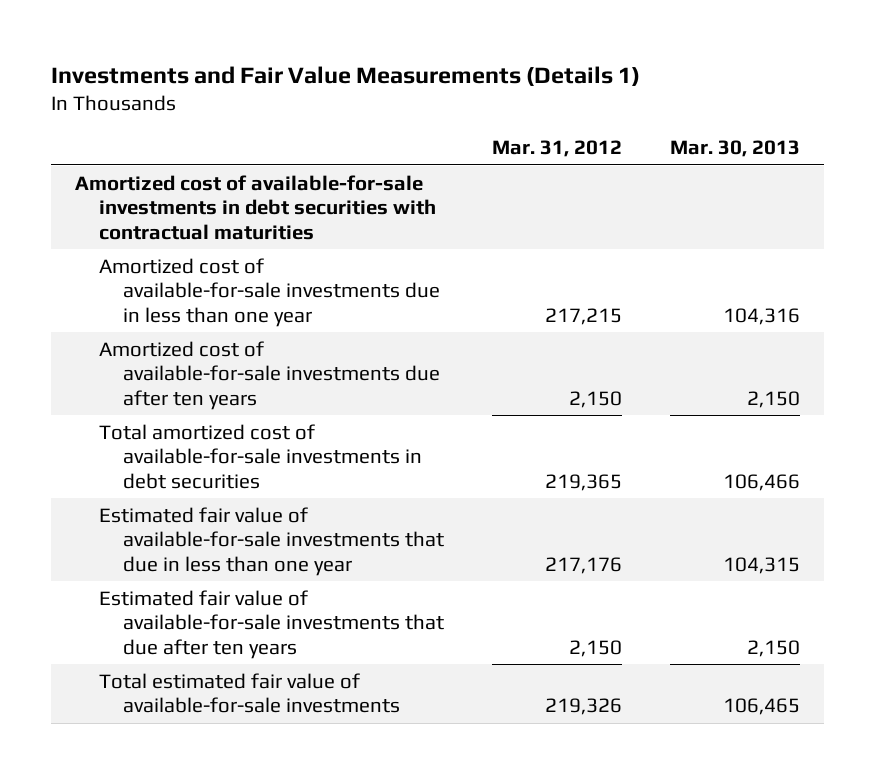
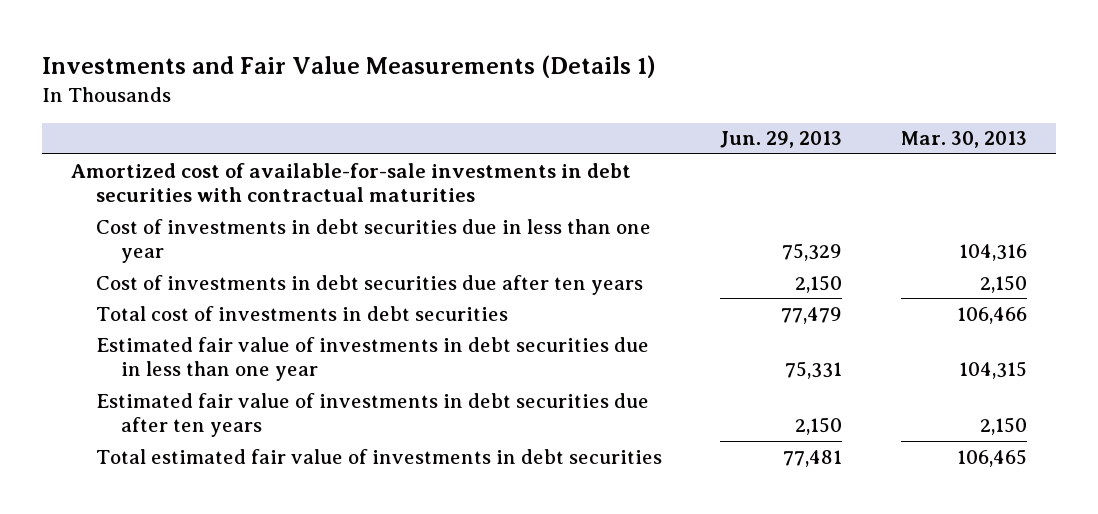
- | Mar. 31, 2012 | Mar. 30, 2013
+ | Jun. 29, 2013 | Mar. 30, 2013
- Amortized cost of available-for-sale investments due in less than one year | 217,215 | 104,316
- Amortized cost of available-for-sale investments due after ten years | 2,150 | 2,150
- Total amortized cost of available-for-sale investments in debt securities | 219,365 | 106,466
- Estimated fair value of available-for-sale investments that due in less than one year | 217,176 | 104,315
- Estimated fair value of available-for-sale investments that due after ten years | 2,150 | 2,150
- Total estimated fair value of available-for-sale investments | 219,326 | 106,465
+ Cost of investments in debt securities due in less than one year | 75,329 | 104,316
+ Cost of investments in debt securities due after ten years | 2,150 | 2,150
+ Total cost of investments in debt securities | 77,479 | 106,466
+ Estimated fair value of investments in debt securities due in less than one year | 75,331 | 104,315
+ Estimated fair value of investments in debt securities due after ten years | 2,150 | 2,150
+ Total estimated fair value of investments in debt securities | 77,481 | 106,465

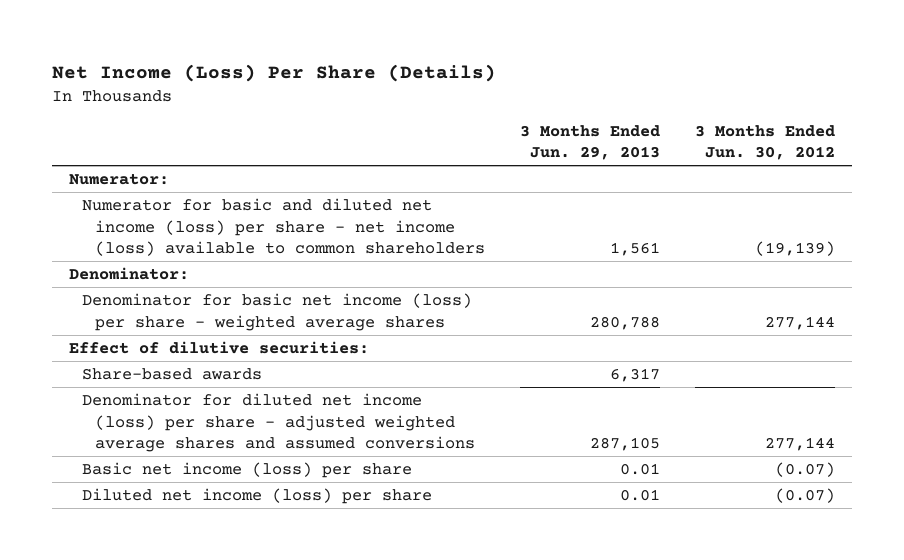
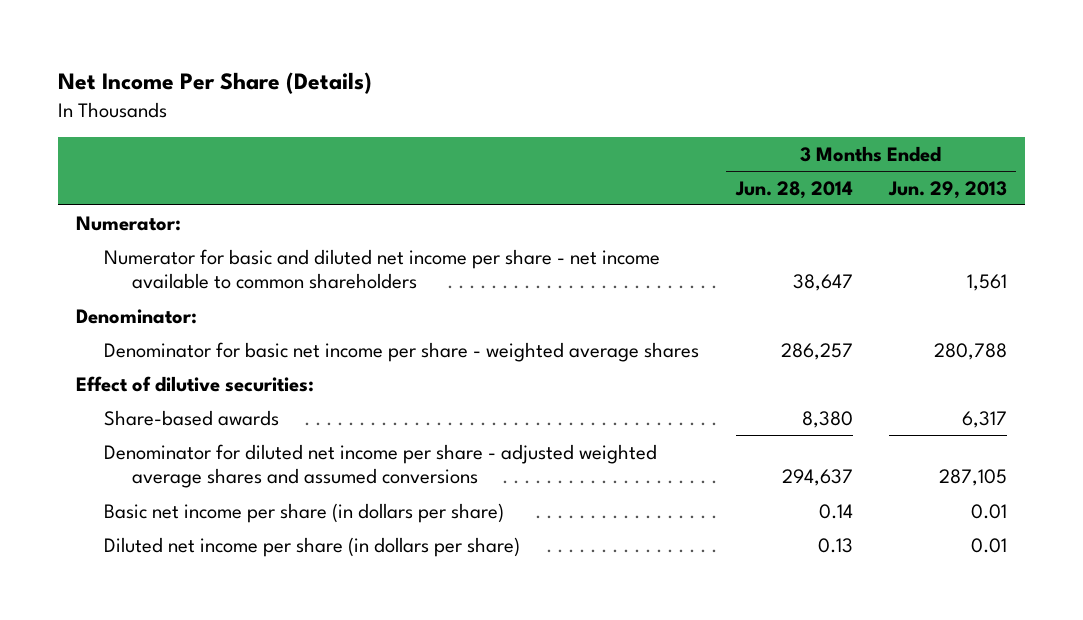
- Net Income (Loss) Per Share (Details)
+ Net Income Per Share (Details)
- | 3 Months Ended Jun. 29, 2013 | 3 Months Ended Jun. 30, 2012
+ | 3 Months Ended Jun. 28, 2014 | 3 Months Ended Jun. 29, 2013
- Numerator for basic and diluted net income (loss) per share - net income (loss) available to common shareholders | 1,561 | (19,139)
+ Numerator for basic and diluted net income per share - net income available to common shareholders | 38,647 | 1,561
- Denominator for basic net income (loss) per share - weighted average shares | 280,788 | 277,144
+ Denominator for basic net income per share - weighted average shares | 286,257 | 280,788
- Denominator for diluted net income (loss) per share - adjusted weighted average shares and assumed conversions | 287,105 | 277,144
- Basic net income (loss) per share | 0.01 | (0.07)
- Diluted net income (loss) per share | 0.01 | (0.07)
+ Denominator for diluted net income per share - adjusted weighted average shares and assumed conversions | 294,637 | 287,105
+ Basic net income per share (in dollars per share) | 0.14 | 0.01
+ Diluted net income per share (in dollars per share) | 0.13 | 0.01

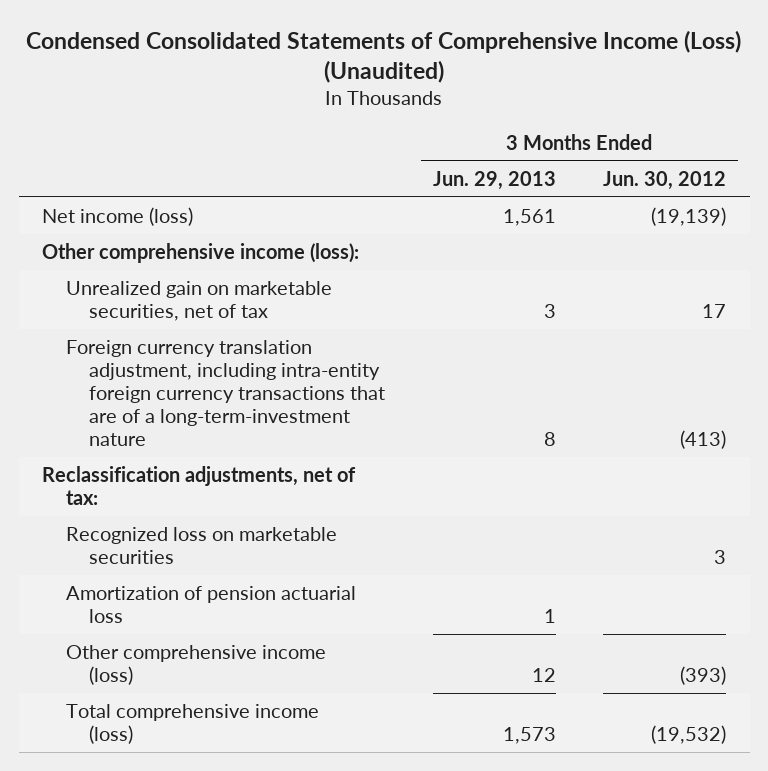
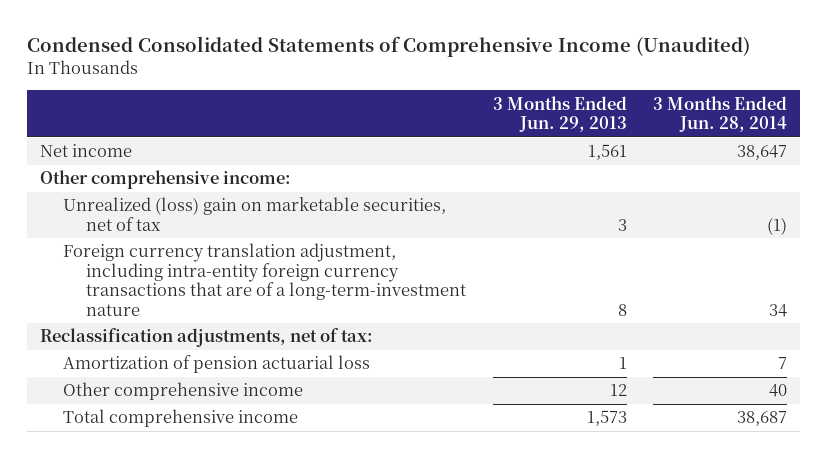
- Condensed Consolidated Statements of Comprehensive Income (Loss) (Unaudited)
+ Condensed Consolidated Statements of Comprehensive Income (Unaudited)
- | 3 Months Ended Jun. 29, 2013 | 3 Months Ended Jun. 30, 2012
+ | 3 Months Ended Jun. 29, 2013 | 3 Months Ended Jun. 28, 2014
- Net income (loss) | 1,561 | (19,139)
- Other comprehensive income (loss):
- Unrealized gain on marketable securities, net of tax | 3 | 17
+ Net income | 1,561 | 38,647
+ Other comprehensive income:
+ Unrealized (loss) gain on marketable securities, net of tax | 3 | (1)
- Recognized loss on marketable securities | | 3
- Other comprehensive income (loss) | 12 | (393)
- Total comprehensive income (loss) | 1,573 | (19,532)
+ Other comprehensive income | 12 | 40
+ Total comprehensive income | 1,573 | 38,687

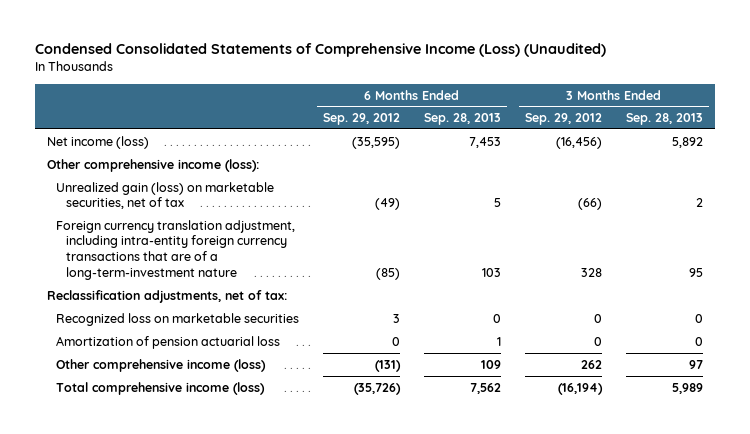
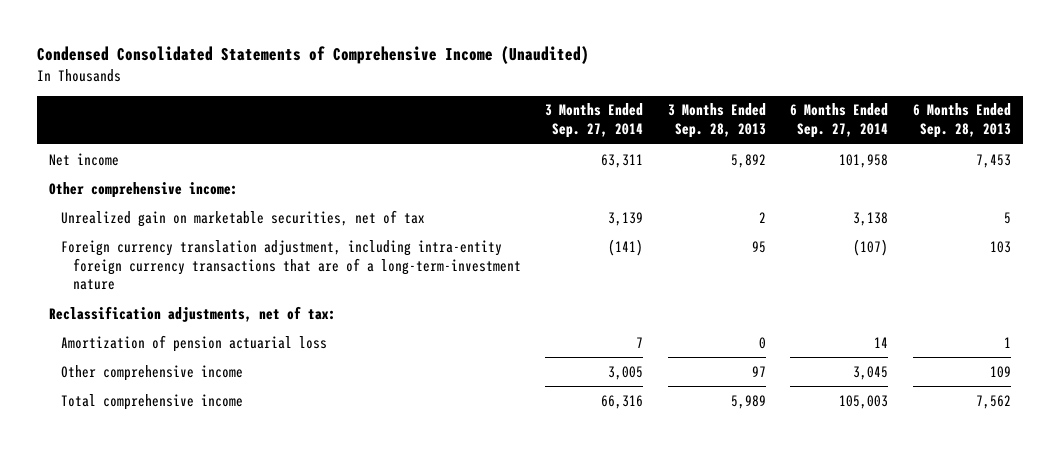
- Condensed Consolidated Statements of Comprehensive Income (Loss) (Unaudited)
+ Condensed Consolidated Statements of Comprehensive Income (Unaudited)
- | 6 Months Ended Sep. 29, 2012 | 6 Months Ended Sep. 28, 2013 | 3 Months Ended Sep. 29, 2012 | 3 Months Ended Sep. 28, 2013
+ | 3 Months Ended Sep. 27, 2014 | 3 Months Ended Sep. 28, 2013 | 6 Months Ended Sep. 27, 2014 | 6 Months Ended Sep. 28, 2013
- Net income (loss) | (35,595) | 7,453 | (16,456) | 5,892
- Other comprehensive income (loss):
- Unrealized gain (loss) on marketable securities, net of tax | (49) | 5 | (66) | 2
+ Net income | 63,311 | 5,892 | 101,958 | 7,453
+ Other comprehensive income:
+ Unrealized gain on marketable securities, net of tax | 3,139 | 2 | 3,138 | 5
- Recognized loss on marketable securities | 3 | 0 | 0 | 0
- Other comprehensive income (loss) | (131) | 109 | 262 | 97
- Total comprehensive income (loss) | (35,726) | 7,562 | (16,194) | 5,989
+ Other comprehensive income | 3,005 | 97 | 3,045 | 109
+ Total comprehensive income | 66,316 | 5,989 | 105,003 | 7,562

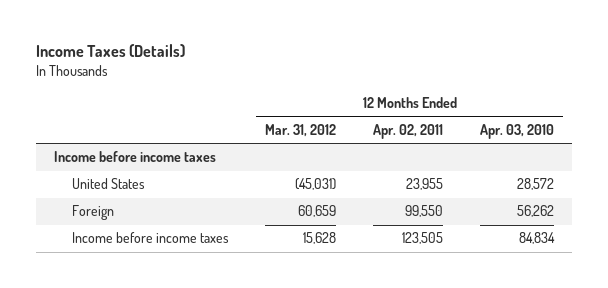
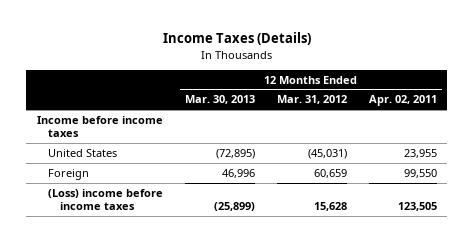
- | 12 Months Ended Mar. 31, 2012 | 12 Months Ended Apr. 02, 2011 | 12 Months Ended Apr. 03, 2010
+ | 12 Months Ended Mar. 30, 2013 | 12 Months Ended Mar. 31, 2012 | 12 Months Ended Apr. 02, 2011
- Income before income taxes | 15,628 | 123,505 | 84,834
+ (Loss) income before income taxes | (25,899) | 15,628 | 123,505

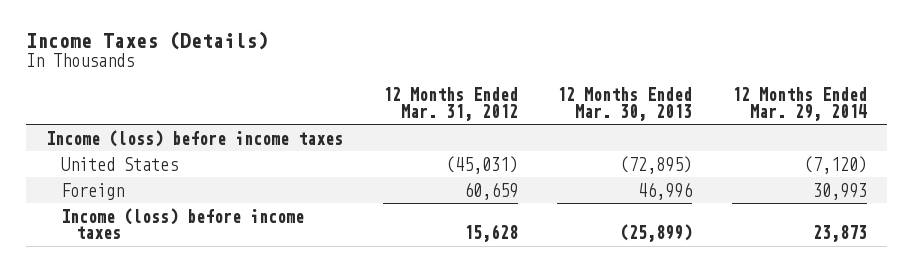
- | 12 Months Ended Mar. 30, 2013 | 12 Months Ended Mar. 31, 2012 | 12 Months Ended Apr. 02, 2011
+ | 12 Months Ended Mar. 31, 2012 | 12 Months Ended Mar. 30, 2013 | 12 Months Ended Mar. 29, 2014
- Income before income taxes
+ Income (loss) before income taxes
- (Loss) income before income taxes | (25,899) | 15,628 | 123,505
+ Income (loss) before income taxes | 15,628 | (25,899) | 23,873

